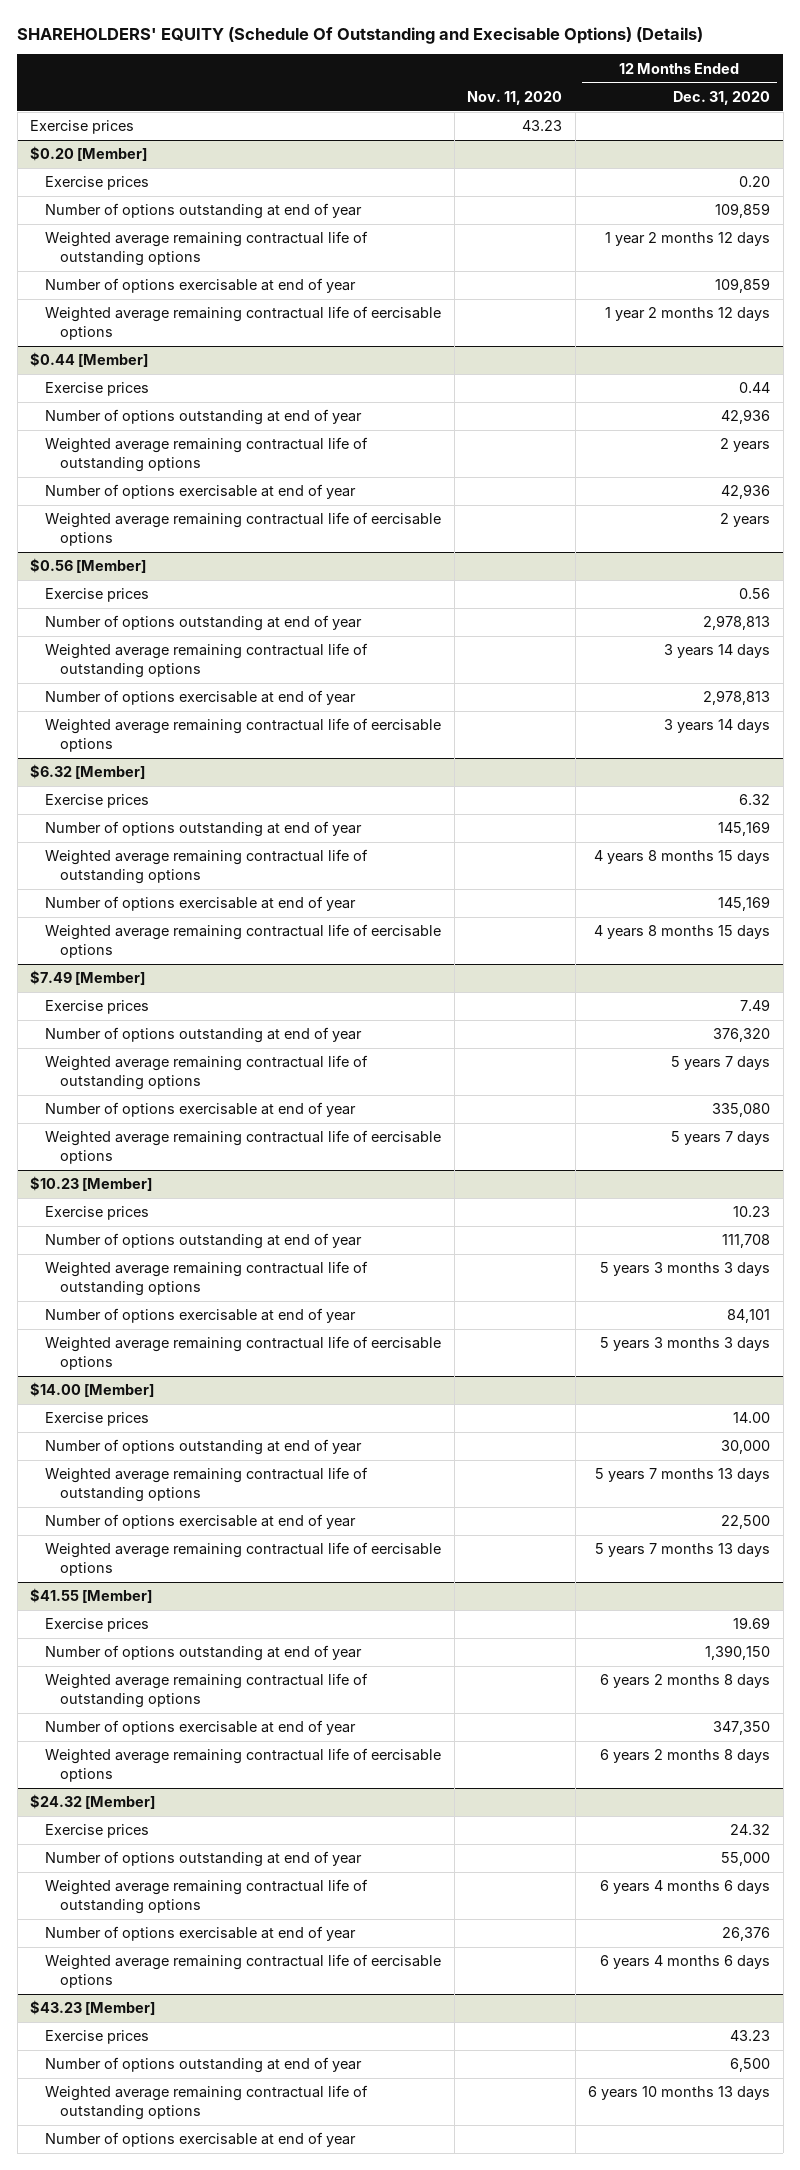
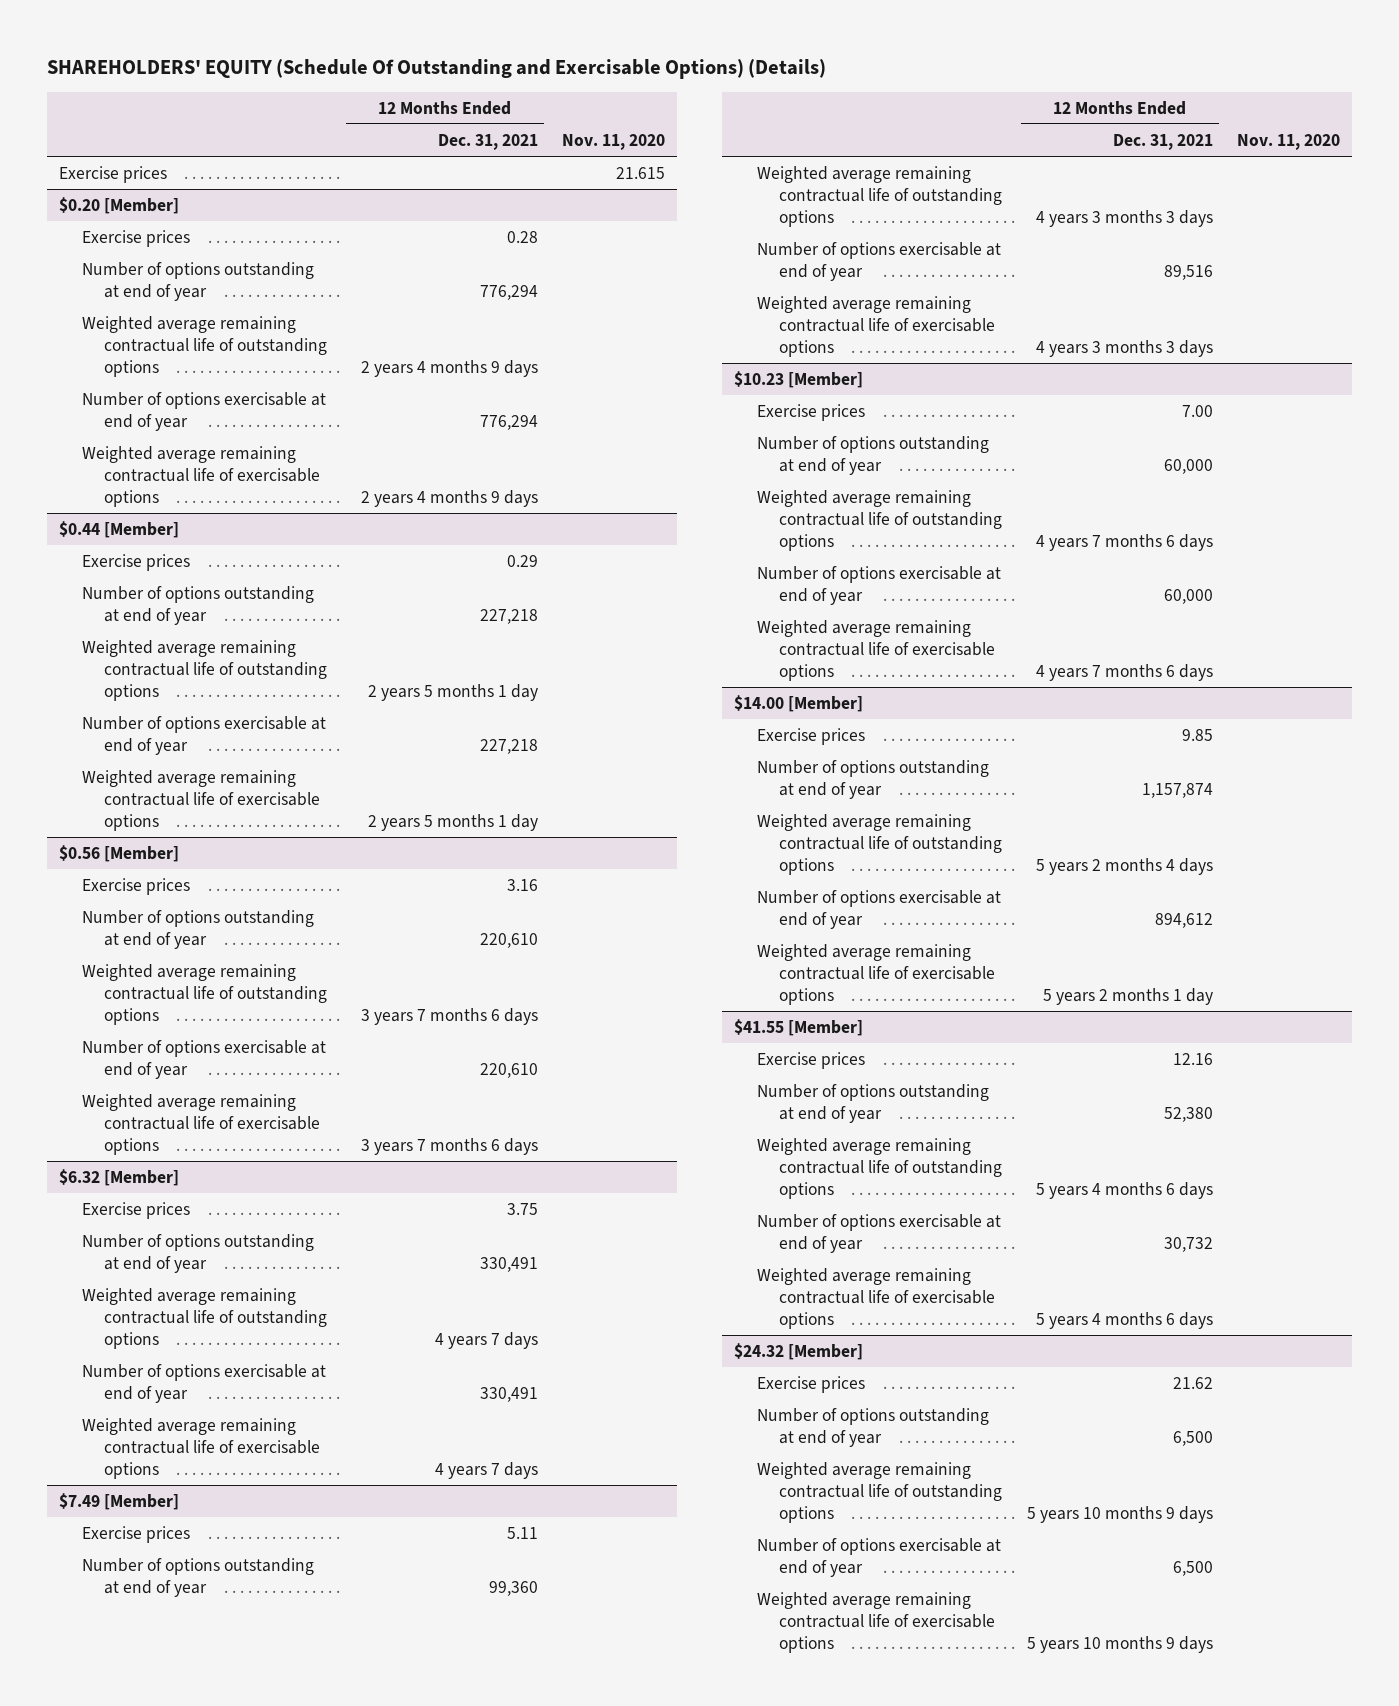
- SHAREHOLDERS' EQUITY (Schedule Of Outstanding and Execisable Options) (Details)
+ SHAREHOLDERS' EQUITY (Schedule Of Outstanding and Exercisable Options) (Details)
- | Nov. 11, 2020 | 12 Months Ended Dec. 31, 2020
+ | 12 Months Ended Dec. 31, 2021 | Nov. 11, 2020
- Exercise prices | 43.23 |
+ Exercise prices | | 21.615
@ $0.20 [Member]
- Weighted average remaining contractual life of eercisable options | | 1 year 2 months 12 days
+ Weighted average remaining contractual life of exercisable options | 2 years 4 months 9 days |
@ $0.44 [Member]
- Weighted average remaining contractual life of eercisable options | | 2 years
+ Weighted average remaining contractual life of exercisable options | 2 years 5 months 1 day |
@ $0.56 [Member]
- Weighted average remaining contractual life of eercisable options | | 3 years 14 days
+ Weighted average remaining contractual life of exercisable options | 3 years 7 months 6 days |
@ $6.32 [Member]
- Weighted average remaining contractual life of eercisable options | | 4 years 8 months 15 days
+ Weighted average remaining contractual life of exercisable options | 4 years 7 days |
@ $7.49 [Member]
- Weighted average remaining contractual life of eercisable options | | 5 years 7 days
+ Weighted average remaining contractual life of exercisable options | 4 years 3 months 3 days |
@ $10.23 [Member]
- Weighted average remaining contractual life of eercisable options | | 5 years 3 months 3 days
+ Weighted average remaining contractual life of exercisable options | 4 years 7 months 6 days |
@ $14.00 [Member]
- Weighted average remaining contractual life of eercisable options | | 5 years 7 months 13 days
+ Weighted average remaining contractual life of exercisable options | 5 years 2 months 1 day |
@ $41.55 [Member]
- Weighted average remaining contractual life of eercisable options | | 6 years 2 months 8 days
+ Weighted average remaining contractual life of exercisable options | 5 years 4 months 6 days |
@ $24.32 [Member]
- Weighted average remaining contractual life of eercisable options | | 6 years 4 months 6 days
- $43.23 [Member]
- Exercise prices | | 43.23
- Number of options outstanding at end of year | | 6,500
- Weighted average remaining contractual life of outstanding options | | 6 years 10 months 13 days
- Number of options exercisable at end of year
@ $24.32 [Member]
+ Weighted average remaining contractual life of exercisable options | 5 years 10 months 9 days |

